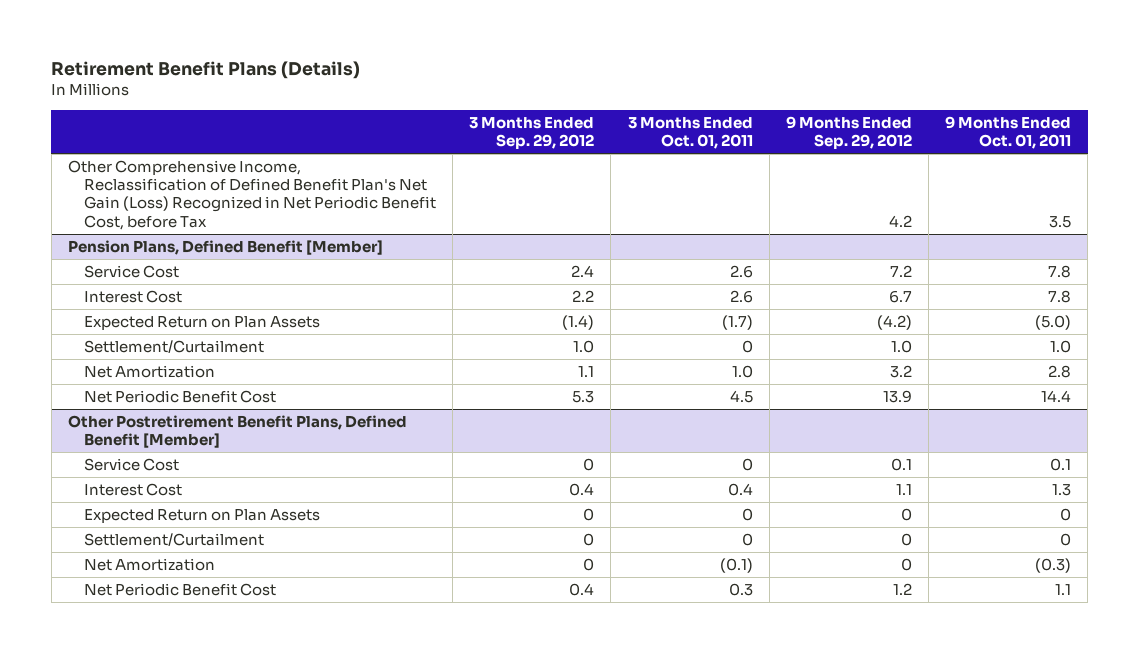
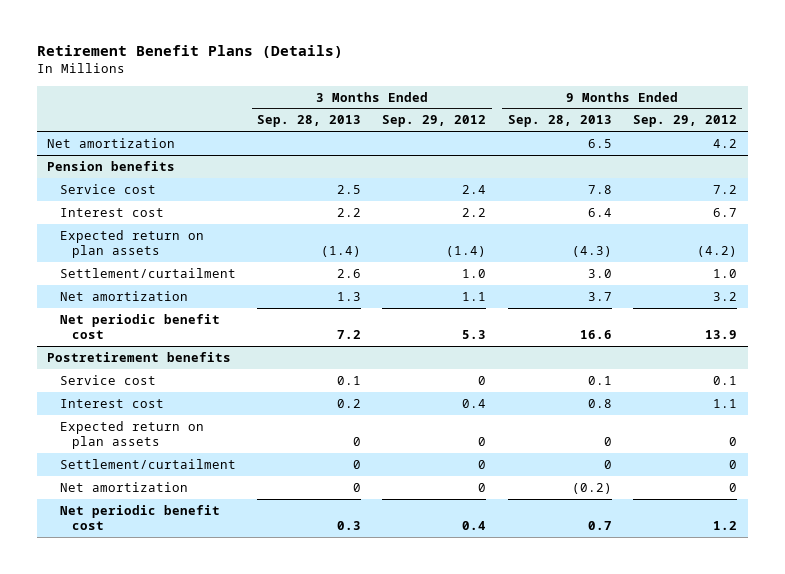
- | 3 Months Ended Sep. 29, 2012 | 3 Months Ended Oct. 01, 2011 | 9 Months Ended Sep. 29, 2012 | 9 Months Ended Oct. 01, 2011
+ | 3 Months Ended Sep. 28, 2013 | 3 Months Ended Sep. 29, 2012 | 9 Months Ended Sep. 28, 2013 | 9 Months Ended Sep. 29, 2012
- Other Comprehensive Income, Reclassification of Defined Benefit Plan's Net Gain (Loss) Recognized in Net Periodic Benefit Cost, before Tax | | | 4.2 | 3.5
- Pension Plans, Defined Benefit [Member]
- Service Cost | 2.4 | 2.6 | 7.2 | 7.8
- Interest Cost | 2.2 | 2.6 | 6.7 | 7.8
- Expected Return on Plan Assets | (1.4) | (1.7) | (4.2) | (5.0)
- Settlement/Curtailment | 1.0 | 0 | 1.0 | 1.0
- Net Amortization | 1.1 | 1.0 | 3.2 | 2.8
- Net Periodic Benefit Cost | 5.3 | 4.5 | 13.9 | 14.4
- Other Postretirement Benefit Plans, Defined Benefit [Member]
- Service Cost | 0 | 0 | 0.1 | 0.1
- Interest Cost | 0.4 | 0.4 | 1.1 | 1.3
- Expected Return on Plan Assets | 0 | 0 | 0 | 0
- Settlement/Curtailment | 0 | 0 | 0 | 0
- Net Amortization | 0 | (0.1) | 0 | (0.3)
- Net Periodic Benefit Cost | 0.4 | 0.3 | 1.2 | 1.1
+ Net amortization | | | 6.5 | 4.2
+ Pension benefits
+ Service cost | 2.5 | 2.4 | 7.8 | 7.2
+ Interest cost | 2.2 | 2.2 | 6.4 | 6.7
+ Expected return on plan assets | (1.4) | (1.4) | (4.3) | (4.2)
+ Settlement/curtailment | 2.6 | 1.0 | 3.0 | 1.0
+ Net amortization | 1.3 | 1.1 | 3.7 | 3.2
+ Net periodic benefit cost | 7.2 | 5.3 | 16.6 | 13.9
+ Postretirement benefits
+ Service cost | 0.1 | 0 | 0.1 | 0.1
+ Interest cost | 0.2 | 0.4 | 0.8 | 1.1
+ Expected return on plan assets | 0 | 0 | 0 | 0
+ Settlement/curtailment | 0 | 0 | 0 | 0
+ Net amortization | 0 | 0 | (0.2) | 0
+ Net periodic benefit cost | 0.3 | 0.4 | 0.7 | 1.2

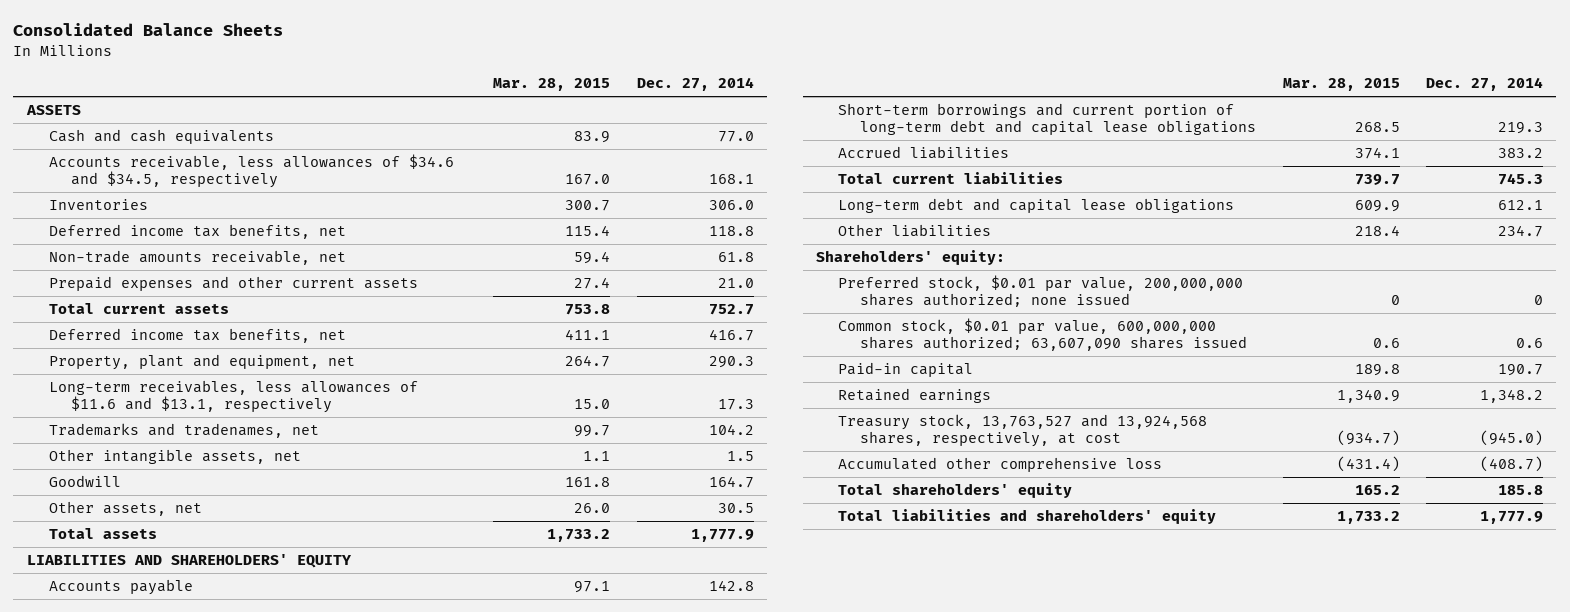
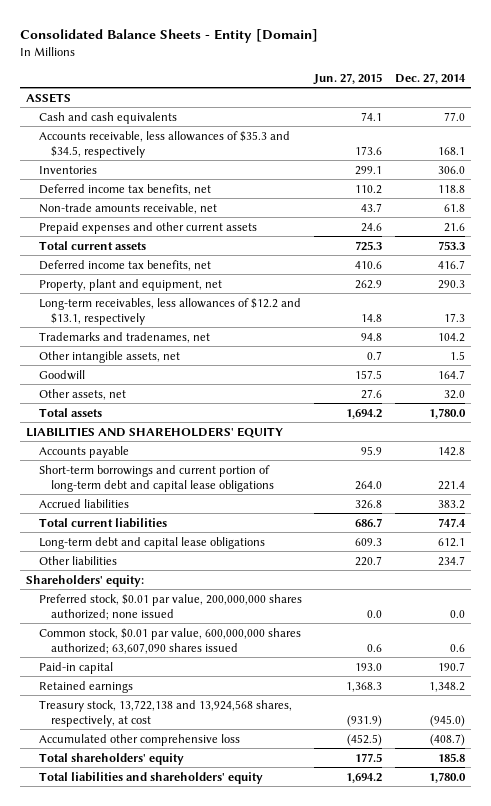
- Consolidated Balance Sheets
+ Consolidated Balance Sheets - Entity [Domain]
- | Mar. 28, 2015 | Dec. 27, 2014
+ | Jun. 27, 2015 | Dec. 27, 2014
- Accounts receivable, less allowances of $34.6 and $34.5, respectively | 167.0 | 168.1
+ Accounts receivable, less allowances of $35.3 and $34.5, respectively | 173.6 | 168.1
- Prepaid expenses and other current assets | 27.4 | 21.0
- Total current assets | 753.8 | 752.7
+ Prepaid expenses and other current assets | 24.6 | 21.6
+ Total current assets | 725.3 | 753.3
- Long-term receivables, less allowances of $11.6 and $13.1, respectively | 15.0 | 17.3
+ Long-term receivables, less allowances of $12.2 and $13.1, respectively | 14.8 | 17.3
- Other assets, net | 26.0 | 30.5
- Total assets | 1,733.2 | 1,777.9
+ Other assets, net | 27.6 | 32.0
+ Total assets | 1,694.2 | 1,780.0
- Short-term borrowings and current portion of long-term debt and capital lease obligations | 268.5 | 219.3
+ Short-term borrowings and current portion of long-term debt and capital lease obligations | 264.0 | 221.4
- Total current liabilities | 739.7 | 745.3
+ Total current liabilities | 686.7 | 747.4
- Preferred stock, $0.01 par value, 200,000,000 shares authorized; none issued | 0 | 0
+ Preferred stock, $0.01 par value, 200,000,000 shares authorized; none issued | 0.0 | 0.0
- Treasury stock, 13,763,527 and 13,924,568 shares, respectively, at cost | (934.7) | (945.0)
+ Treasury stock, 13,722,138 and 13,924,568 shares, respectively, at cost | (931.9) | (945.0)
- Total liabilities and shareholders' equity | 1,733.2 | 1,777.9
+ Total liabilities and shareholders' equity | 1,694.2 | 1,780.0

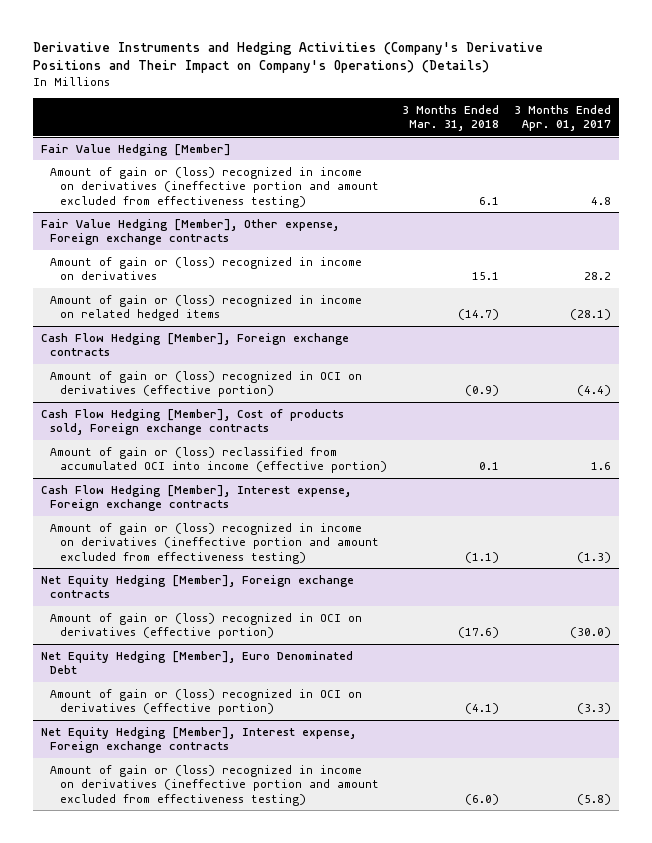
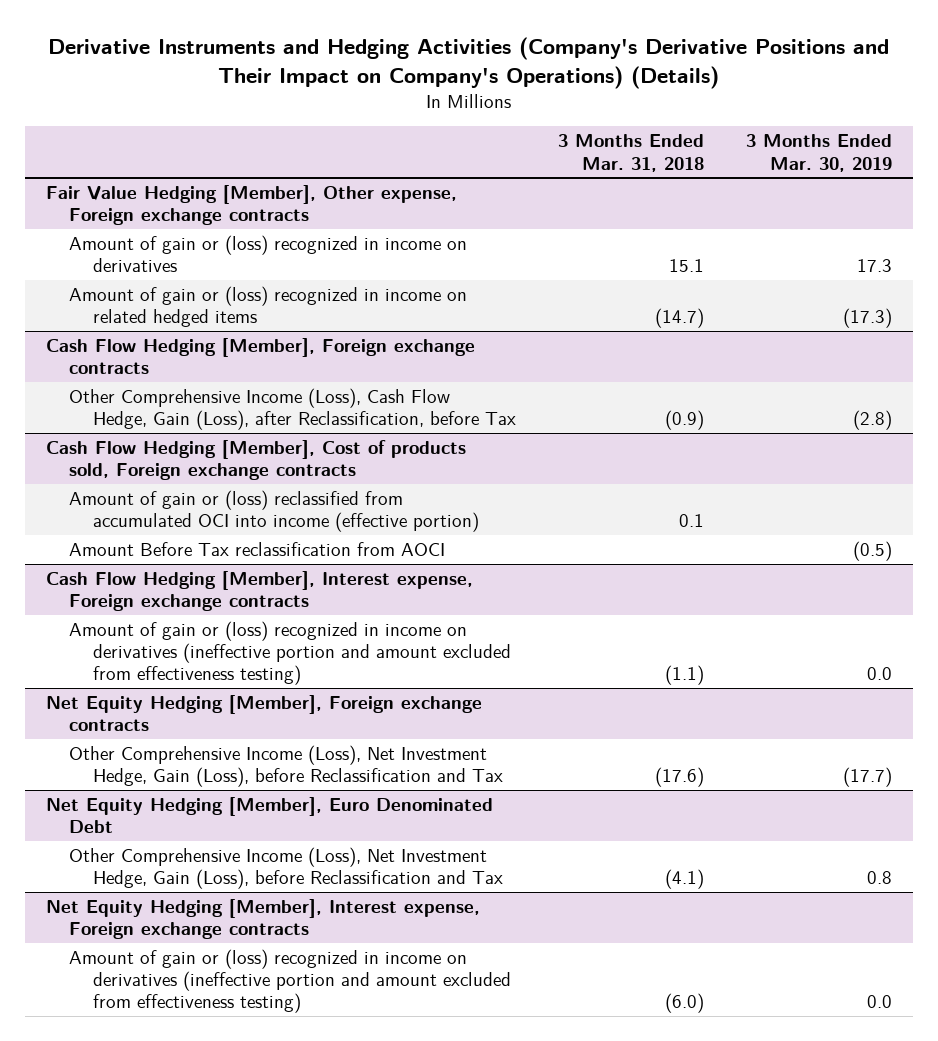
- | 3 Months Ended Mar. 31, 2018 | 3 Months Ended Apr. 01, 2017
+ | 3 Months Ended Mar. 31, 2018 | 3 Months Ended Mar. 30, 2019
- Fair Value Hedging [Member]
- Amount of gain or (loss) recognized in income on derivatives (ineffective portion and amount excluded from effectiveness testing) | 6.1 | 4.8
@ Cash Flow Hedging [Member], Foreign exchange contracts
- Amount of gain or (loss) recognized in OCI on derivatives (effective portion) | (0.9) | (4.4)
+ Other Comprehensive Income (Loss), Cash Flow Hedge, Gain (Loss), after Reclassification, before Tax | (0.9) | (2.8)
@ Cash Flow Hedging [Member], Cost of products sold, Foreign exchange contracts
+ Amount Before Tax reclassification from AOCI | | (0.5)
@ Net Equity Hedging [Member], Foreign exchange contracts
- Amount of gain or (loss) recognized in OCI on derivatives (effective portion) | (17.6) | (30.0)
+ Other Comprehensive Income (Loss), Net Investment Hedge, Gain (Loss), before Reclassification and Tax | (17.6) | (17.7)
@ Net Equity Hedging [Member], Euro Denominated Debt
- Amount of gain or (loss) recognized in OCI on derivatives (effective portion) | (4.1) | (3.3)
+ Other Comprehensive Income (Loss), Net Investment Hedge, Gain (Loss), before Reclassification and Tax | (4.1) | 0.8

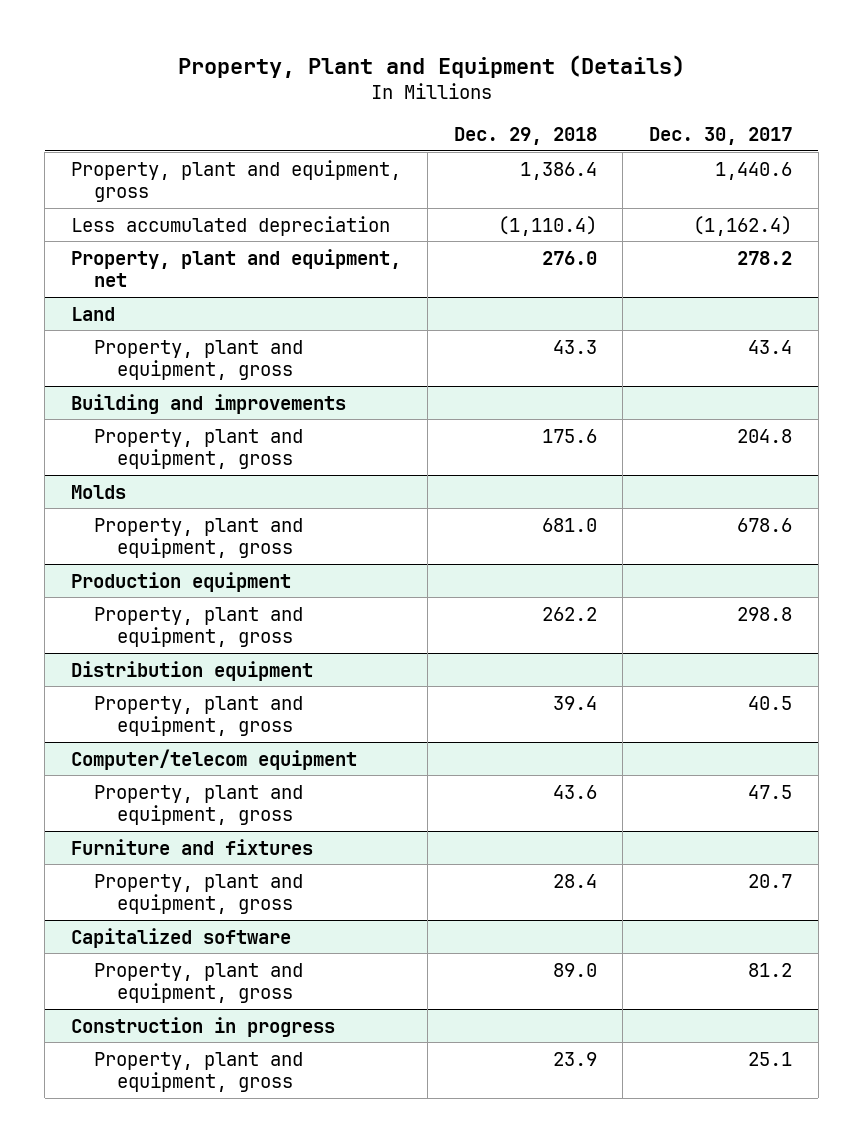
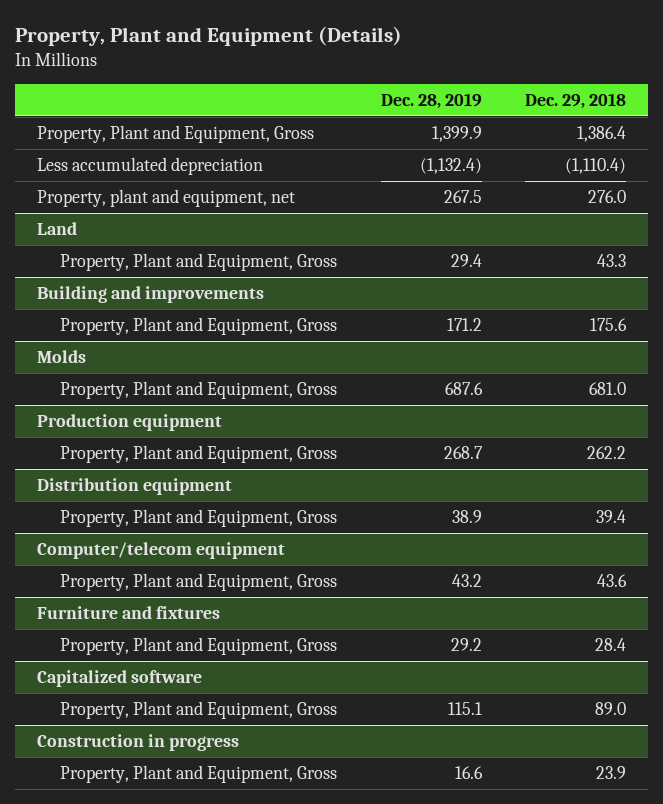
- | Dec. 29, 2018 | Dec. 30, 2017
+ | Dec. 28, 2019 | Dec. 29, 2018
- Property, plant and equipment, gross | 1,386.4 | 1,440.6
+ Property, Plant and Equipment, Gross | 1,399.9 | 1,386.4
@ Land
- Property, plant and equipment, gross | 43.3 | 43.4
+ Property, Plant and Equipment, Gross | 29.4 | 43.3
@ Building and improvements
- Property, plant and equipment, gross | 175.6 | 204.8
+ Property, Plant and Equipment, Gross | 171.2 | 175.6
@ Molds
- Property, plant and equipment, gross | 681.0 | 678.6
+ Property, Plant and Equipment, Gross | 687.6 | 681.0
@ Production equipment
- Property, plant and equipment, gross | 262.2 | 298.8
+ Property, Plant and Equipment, Gross | 268.7 | 262.2
@ Distribution equipment
- Property, plant and equipment, gross | 39.4 | 40.5
+ Property, Plant and Equipment, Gross | 38.9 | 39.4
@ Computer/telecom equipment
- Property, plant and equipment, gross | 43.6 | 47.5
+ Property, Plant and Equipment, Gross | 43.2 | 43.6
@ Furniture and fixtures
- Property, plant and equipment, gross | 28.4 | 20.7
+ Property, Plant and Equipment, Gross | 29.2 | 28.4
@ Capitalized software
- Property, plant and equipment, gross | 89.0 | 81.2
+ Property, Plant and Equipment, Gross | 115.1 | 89.0
@ Construction in progress
- Property, plant and equipment, gross | 23.9 | 25.1
+ Property, Plant and Equipment, Gross | 16.6 | 23.9

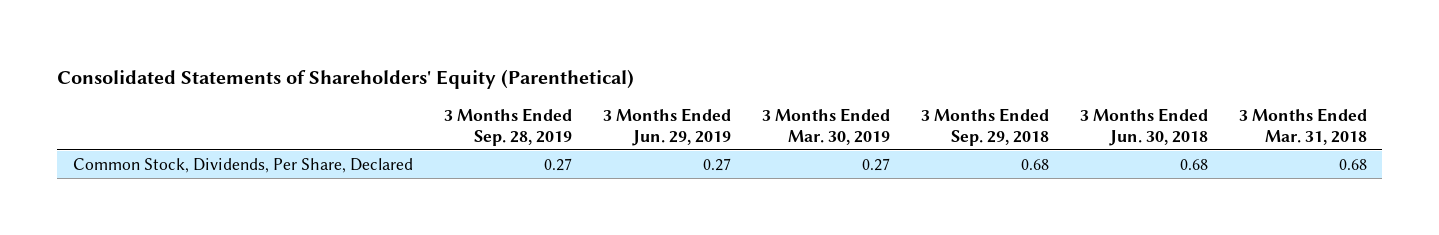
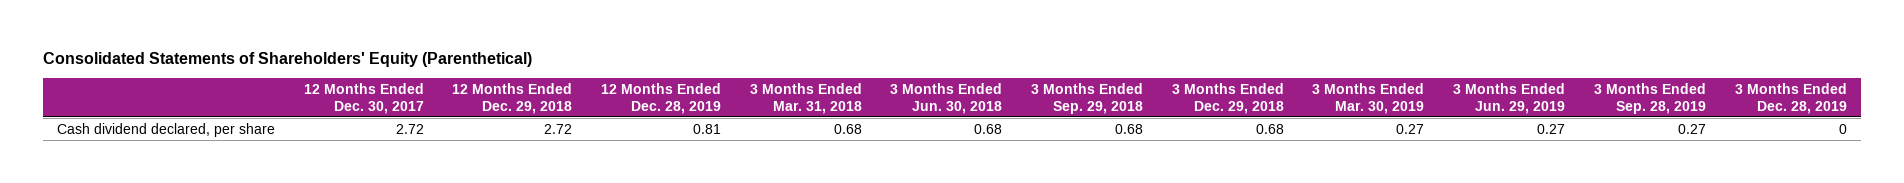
- | 3 Months Ended Sep. 28, 2019 | 3 Months Ended Jun. 29, 2019 | 3 Months Ended Mar. 30, 2019 | 3 Months Ended Sep. 29, 2018 | 3 Months Ended Jun. 30, 2018 | 3 Months Ended Mar. 31, 2018
+ | 12 Months Ended Dec. 30, 2017 | 12 Months Ended Dec. 29, 2018 | 12 Months Ended Dec. 28, 2019 | 3 Months Ended Mar. 31, 2018 | 3 Months Ended Jun. 30, 2018 | 3 Months Ended Sep. 29, 2018 | 3 Months Ended Dec. 29, 2018 | 3 Months Ended Mar. 30, 2019 | 3 Months Ended Jun. 29, 2019 | 3 Months Ended Sep. 28, 2019 | 3 Months Ended Dec. 28, 2019
- Common Stock, Dividends, Per Share, Declared | 0.27 | 0.27 | 0.27 | 0.68 | 0.68 | 0.68
+ Cash dividend declared, per share | 2.72 | 2.72 | 0.81 | 0.68 | 0.68 | 0.68 | 0.68 | 0.27 | 0.27 | 0.27 | 0

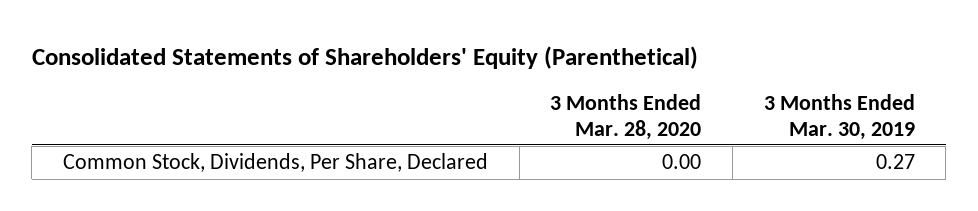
- | 12 Months Ended Dec. 30, 2017 | 12 Months Ended Dec. 29, 2018 | 12 Months Ended Dec. 28, 2019 | 3 Months Ended Mar. 31, 2018 | 3 Months Ended Jun. 30, 2018 | 3 Months Ended Sep. 29, 2018 | 3 Months Ended Dec. 29, 2018 | 3 Months Ended Mar. 30, 2019 | 3 Months Ended Jun. 29, 2019 | 3 Months Ended Sep. 28, 2019 | 3 Months Ended Dec. 28, 2019
+ | 3 Months Ended Mar. 28, 2020 | 3 Months Ended Mar. 30, 2019
- Cash dividend declared, per share | 2.72 | 2.72 | 0.81 | 0.68 | 0.68 | 0.68 | 0.68 | 0.27 | 0.27 | 0.27 | 0
+ Common Stock, Dividends, Per Share, Declared | 0.00 | 0.27

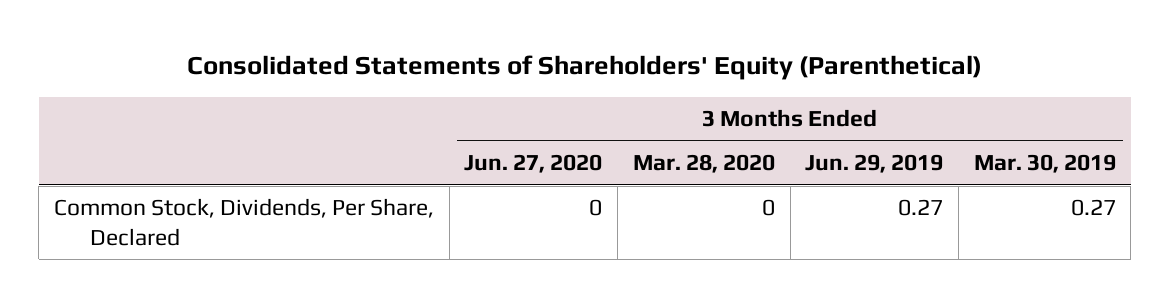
- | 3 Months Ended Mar. 28, 2020 | 3 Months Ended Mar. 30, 2019
+ | 3 Months Ended Jun. 27, 2020 | 3 Months Ended Mar. 28, 2020 | 3 Months Ended Jun. 29, 2019 | 3 Months Ended Mar. 30, 2019
- Common Stock, Dividends, Per Share, Declared | 0.00 | 0.27
+ Common Stock, Dividends, Per Share, Declared | 0 | 0 | 0.27 | 0.27

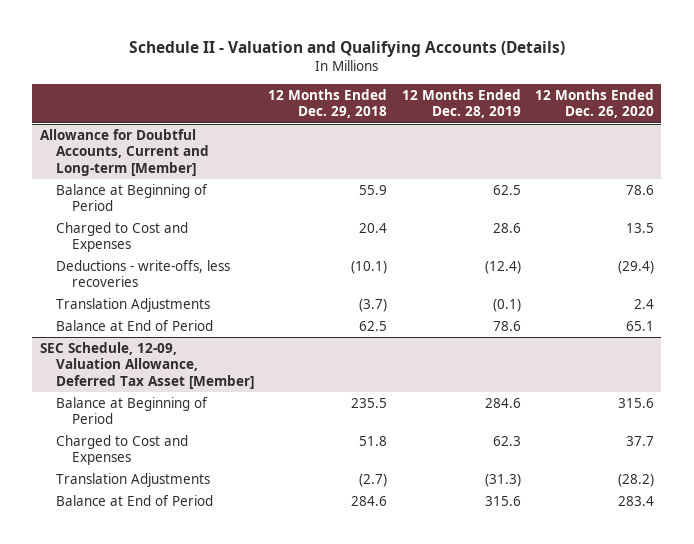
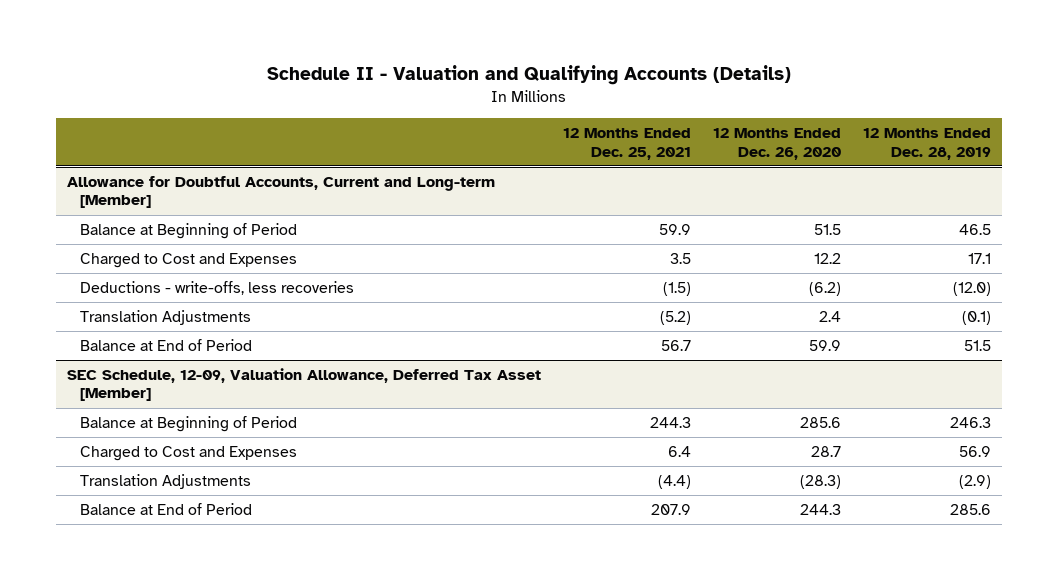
- | 12 Months Ended Dec. 29, 2018 | 12 Months Ended Dec. 28, 2019 | 12 Months Ended Dec. 26, 2020
+ | 12 Months Ended Dec. 25, 2021 | 12 Months Ended Dec. 26, 2020 | 12 Months Ended Dec. 28, 2019
@ Allowance for Doubtful Accounts, Current and Long-term [Member]
- Balance at Beginning of Period | 55.9 | 62.5 | 78.6
- Charged to Cost and Expenses | 20.4 | 28.6 | 13.5
- Deductions - write-offs, less recoveries | (10.1) | (12.4) | (29.4)
+ Balance at Beginning of Period | 59.9 | 51.5 | 46.5
+ Charged to Cost and Expenses | 3.5 | 12.2 | 17.1
+ Deductions - write-offs, less recoveries | (1.5) | (6.2) | (12.0)
- Balance at End of Period | 62.5 | 78.6 | 65.1
+ Balance at End of Period | 56.7 | 59.9 | 51.5
@ SEC Schedule, 12-09, Valuation Allowance, Deferred Tax Asset [Member]
- Balance at Beginning of Period | 235.5 | 284.6 | 315.6
- Charged to Cost and Expenses | 51.8 | 62.3 | 37.7
- Translation Adjustments | (2.7) | (31.3) | (28.2)
- Balance at End of Period | 284.6 | 315.6 | 283.4
+ Balance at Beginning of Period | 244.3 | 285.6 | 246.3
+ Charged to Cost and Expenses | 6.4 | 28.7 | 56.9
+ Translation Adjustments | (4.4) | (28.3) | (2.9)
+ Balance at End of Period | 207.9 | 244.3 | 285.6

